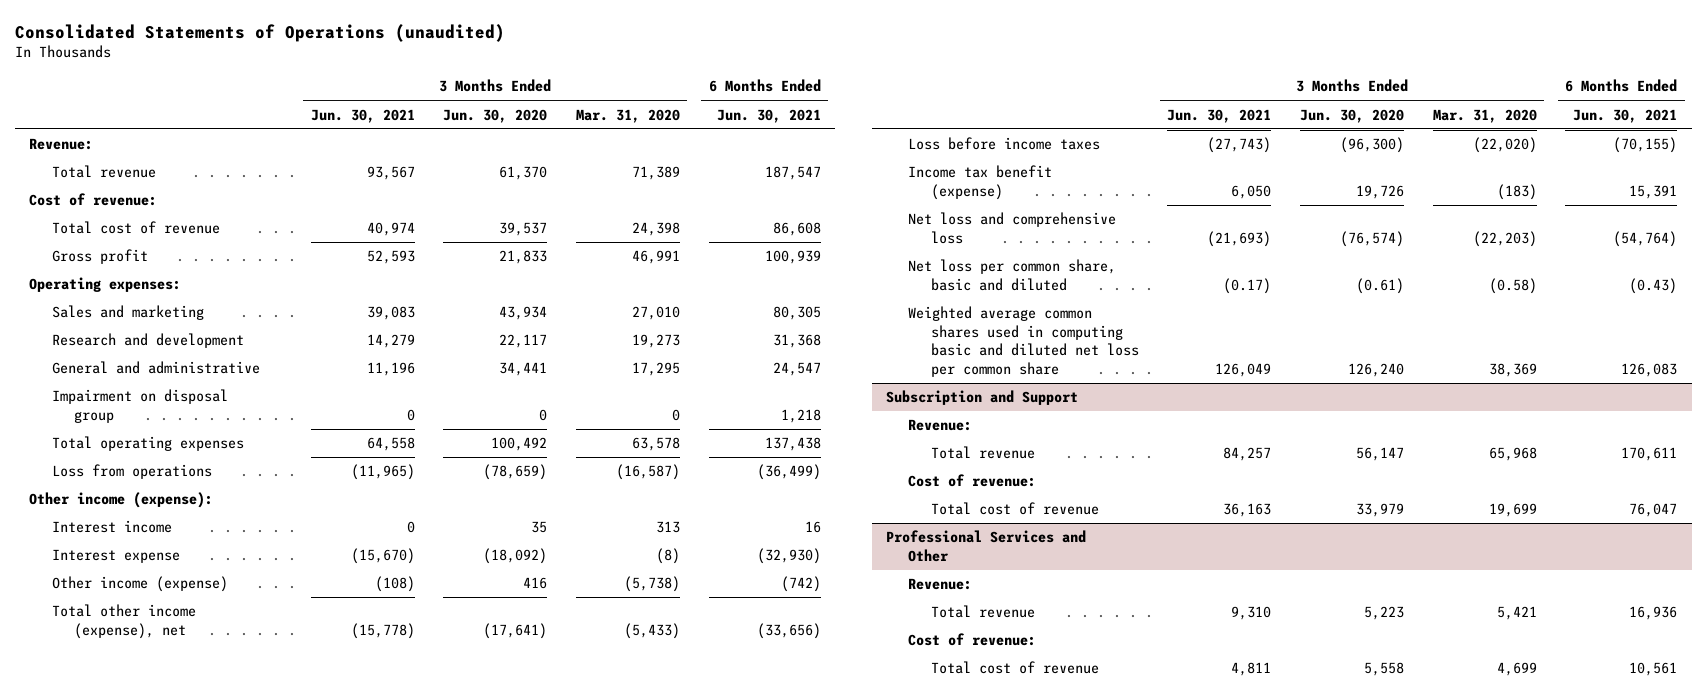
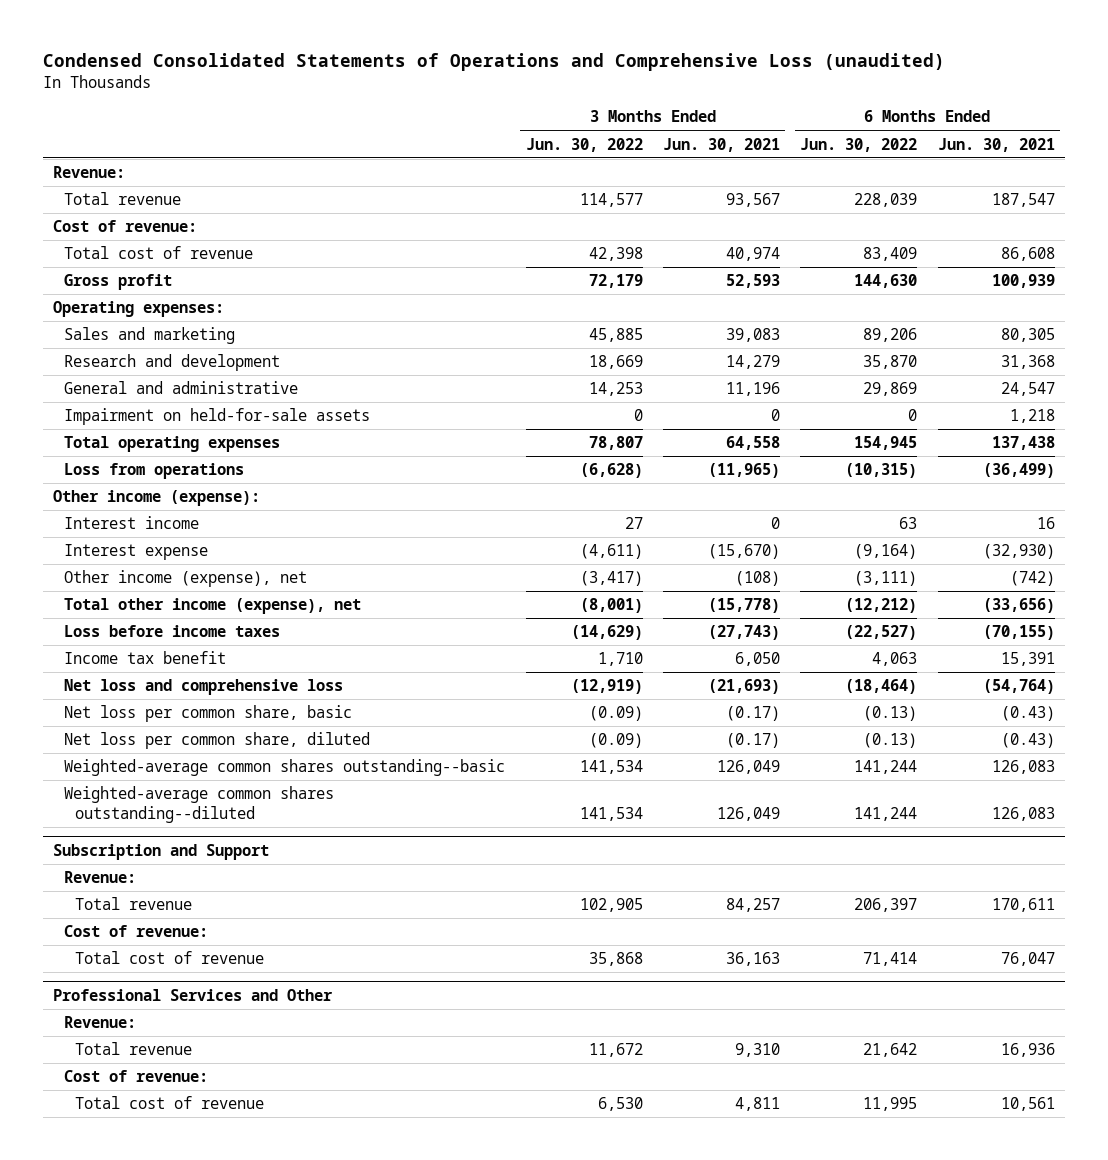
- Consolidated Statements of Operations (unaudited)
+ Condensed Consolidated Statements of Operations and Comprehensive Loss (unaudited)
- | 3 Months Ended Jun. 30, 2021 | 3 Months Ended Jun. 30, 2020 | 3 Months Ended Mar. 31, 2020 | 6 Months Ended Jun. 30, 2021
+ | 3 Months Ended Jun. 30, 2022 | 3 Months Ended Jun. 30, 2021 | 6 Months Ended Jun. 30, 2022 | 6 Months Ended Jun. 30, 2021
- Impairment on disposal group | 0 | 0 | 0 | 1,218
+ Impairment on held-for-sale assets | 0 | 0 | 0 | 1,218
- Other income (expense) | (108) | 416 | (5,738) | (742)
+ Other income (expense), net | (3,417) | (108) | (3,111) | (742)
- Income tax benefit (expense) | 6,050 | 19,726 | (183) | 15,391
+ Income tax benefit | 1,710 | 6,050 | 4,063 | 15,391
- Net loss per common share, basic and diluted | (0.17) | (0.61) | (0.58) | (0.43)
- Weighted average common shares used in computing basic and diluted net loss per common share | 126,049 | 126,240 | 38,369 | 126,083
+ Net loss per common share, basic | (0.09) | (0.17) | (0.13) | (0.43)
+ Net loss per common share, diluted | (0.09) | (0.17) | (0.13) | (0.43)
+ Weighted-average common shares outstanding--basic | 141,534 | 126,049 | 141,244 | 126,083
+ Weighted-average common shares outstanding--diluted | 141,534 | 126,049 | 141,244 | 126,083

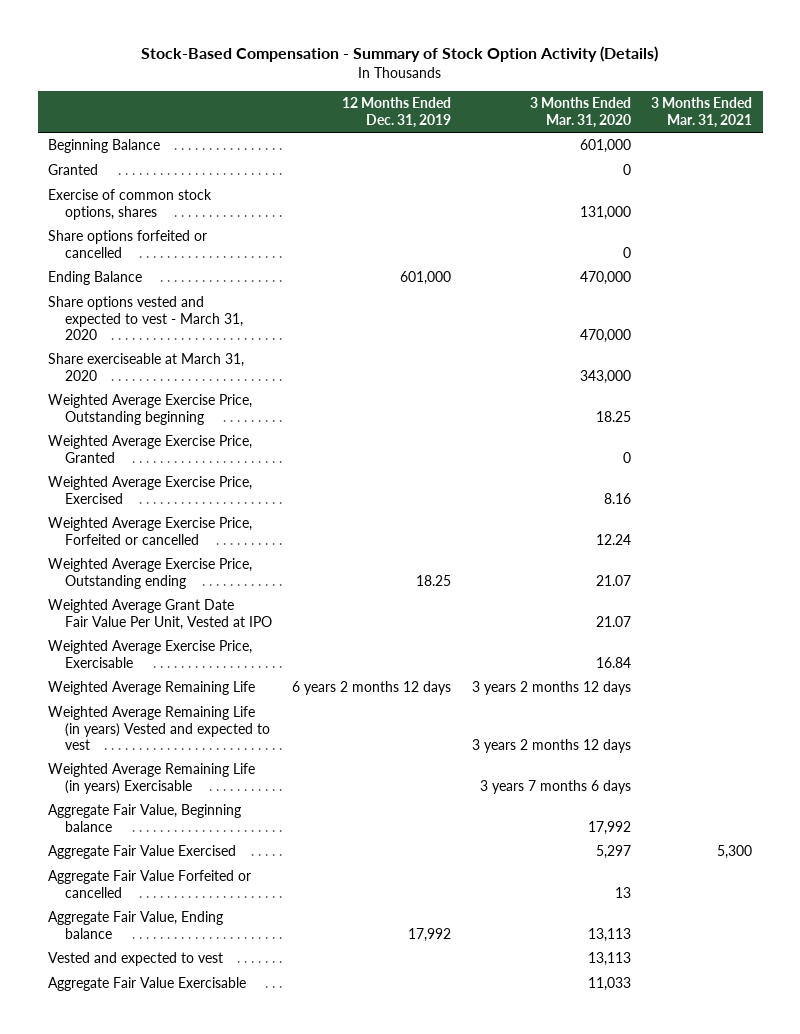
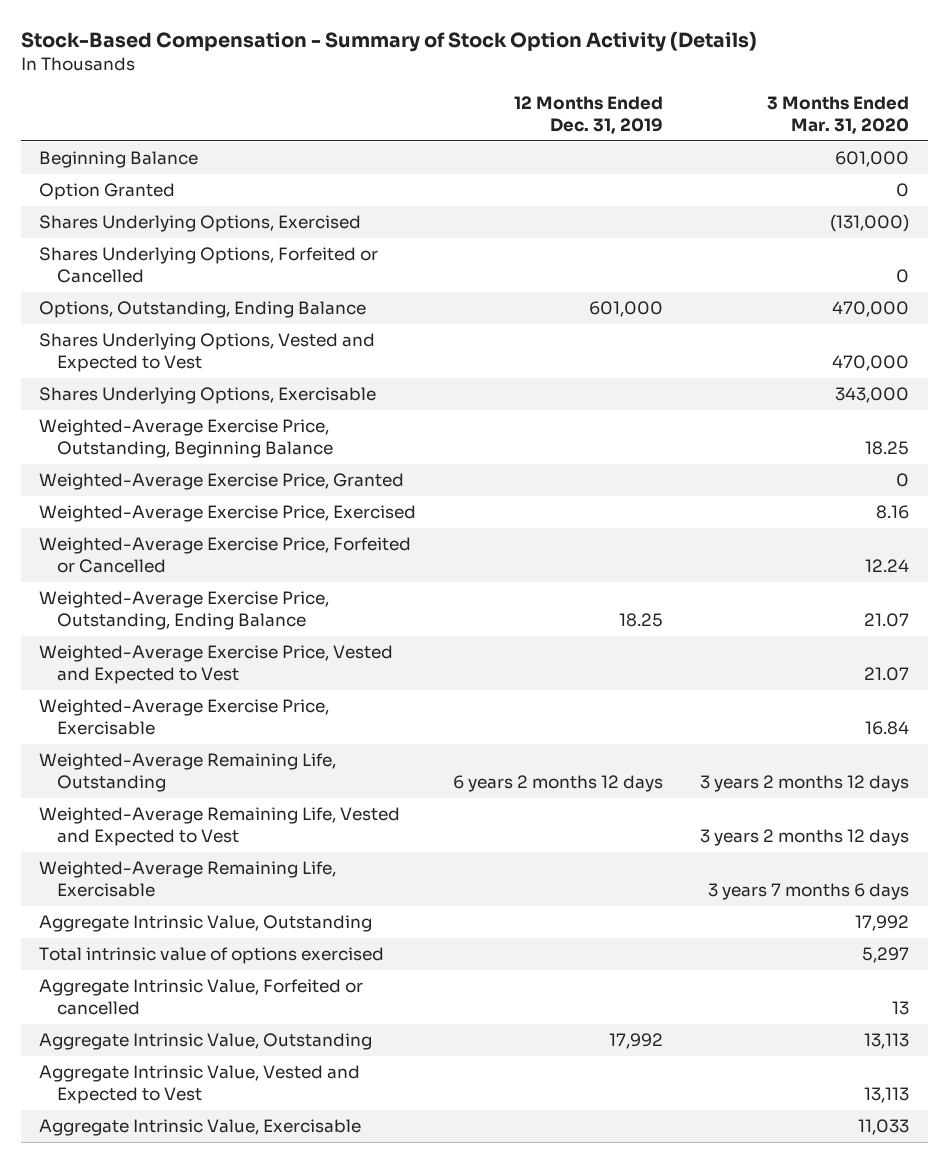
- | 12 Months Ended Dec. 31, 2019 | 3 Months Ended Mar. 31, 2020 | 3 Months Ended Mar. 31, 2021
+ | 12 Months Ended Dec. 31, 2019 | 3 Months Ended Mar. 31, 2020
- Granted | | 0 |
- Exercise of common stock options, shares | | 131,000 |
- Share options forfeited or cancelled | | 0 |
- Ending Balance | 601,000 | 470,000 |
- Share options vested and expected to vest - March 31, 2020 | | 470,000 |
- Share exerciseable at March 31, 2020 | | 343,000 |
- Weighted Average Exercise Price, Outstanding beginning | | 18.25 |
- Weighted Average Exercise Price, Granted | | 0 |
- Weighted Average Exercise Price, Exercised | | 8.16 |
- Weighted Average Exercise Price, Forfeited or cancelled | | 12.24 |
- Weighted Average Exercise Price, Outstanding ending | 18.25 | 21.07 |
- Weighted Average Grant Date Fair Value Per Unit, Vested at IPO | | 21.07 |
- Weighted Average Exercise Price, Exercisable | | 16.84 |
- Weighted Average Remaining Life | 6 years 2 months 12 days | 3 years 2 months 12 days |
- Weighted Average Remaining Life (in years) Vested and expected to vest | | 3 years 2 months 12 days |
- Weighted Average Remaining Life (in years) Exercisable | | 3 years 7 months 6 days |
- Aggregate Fair Value, Beginning balance | | 17,992 |
- Aggregate Fair Value Exercised | | 5,297 | 5,300
- Aggregate Fair Value Forfeited or cancelled | | 13 |
- Aggregate Fair Value, Ending balance | 17,992 | 13,113 |
- Vested and expected to vest | | 13,113 |
- Aggregate Fair Value Exercisable | | 11,033 |
+ Option Granted | | 0
+ Shares Underlying Options, Exercised | | (131,000)
+ Shares Underlying Options, Forfeited or Cancelled | | 0
+ Options, Outstanding, Ending Balance | 601,000 | 470,000
+ Shares Underlying Options, Vested and Expected to Vest | | 470,000
+ Shares Underlying Options, Exercisable | | 343,000
+ Weighted-Average Exercise Price, Outstanding, Beginning Balance | | 18.25
+ Weighted-Average Exercise Price, Granted | | 0
+ Weighted-Average Exercise Price, Exercised | | 8.16
+ Weighted-Average Exercise Price, Forfeited or Cancelled | | 12.24
+ Weighted-Average Exercise Price, Outstanding, Ending Balance | 18.25 | 21.07
+ Weighted-Average Exercise Price, Vested and Expected to Vest | | 21.07
+ Weighted-Average Exercise Price, Exercisable | | 16.84
+ Weighted-Average Remaining Life, Outstanding | 6 years 2 months 12 days | 3 years 2 months 12 days
+ Weighted-Average Remaining Life, Vested and Expected to Vest | | 3 years 2 months 12 days
+ Weighted-Average Remaining Life, Exercisable | | 3 years 7 months 6 days
+ Aggregate Intrinsic Value, Outstanding | | 17,992
+ Total intrinsic value of options exercised | | 5,297
+ Aggregate Intrinsic Value, Forfeited or cancelled | | 13
+ Aggregate Intrinsic Value, Outstanding | 17,992 | 13,113
+ Aggregate Intrinsic Value, Vested and Expected to Vest | | 13,113
+ Aggregate Intrinsic Value, Exercisable | | 11,033

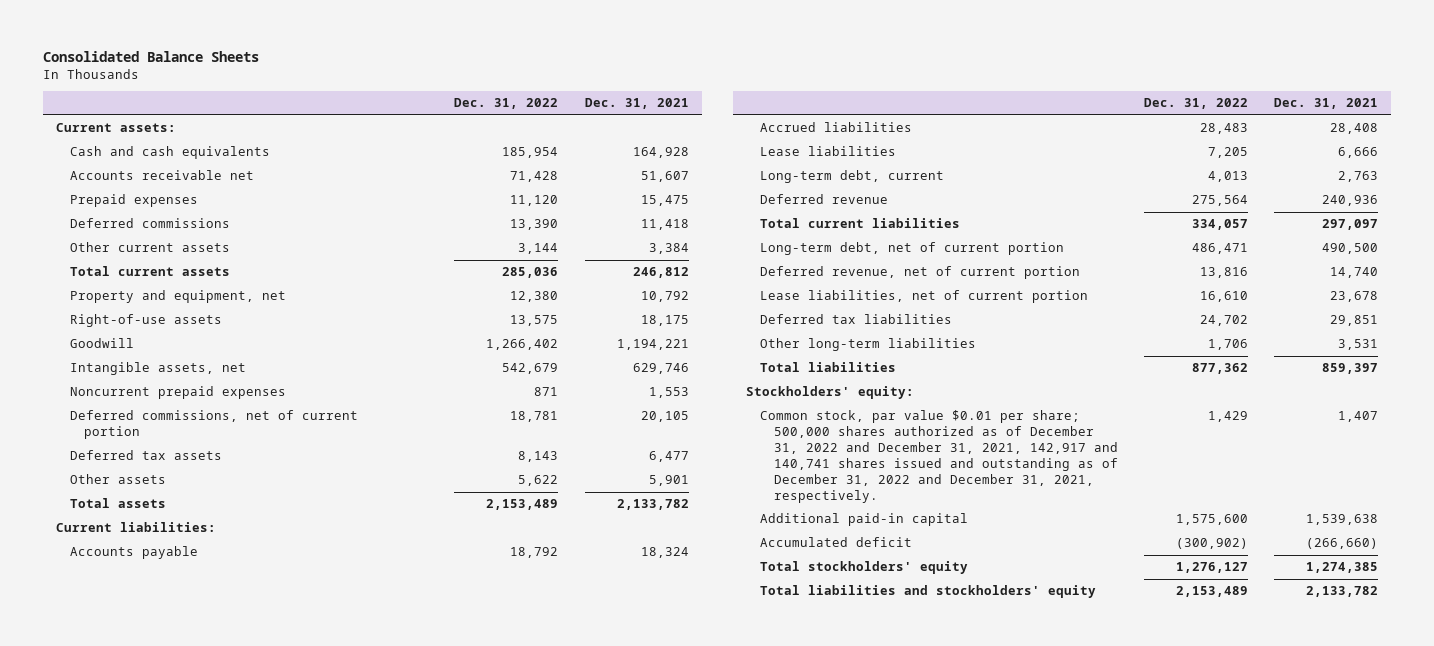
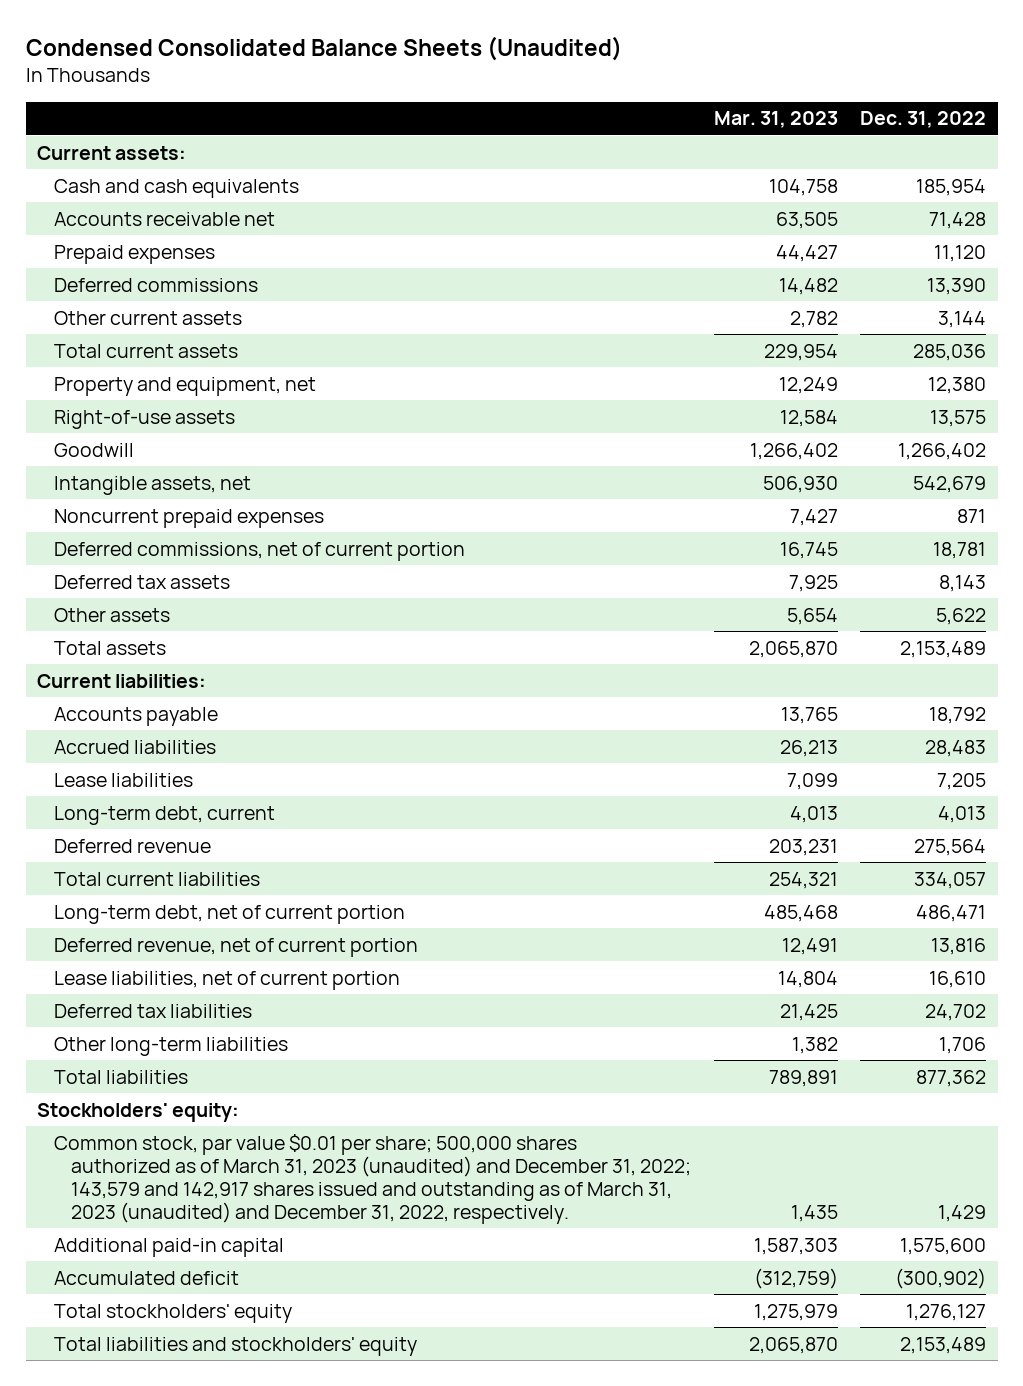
- Consolidated Balance Sheets
+ Condensed Consolidated Balance Sheets (Unaudited)
- | Dec. 31, 2022 | Dec. 31, 2021
+ | Mar. 31, 2023 | Dec. 31, 2022
- Common stock, par value $0.01 per share; 500,000 shares authorized as of December 31, 2022 and December 31, 2021, 142,917 and 140,741 shares issued and outstanding as of December 31, 2022 and December 31, 2021, respectively. | 1,429 | 1,407
+ Common stock, par value $0.01 per share; 500,000 shares authorized as of March 31, 2023 (unaudited) and December 31, 2022; 143,579 and 142,917 shares issued and outstanding as of March 31, 2023 (unaudited) and December 31, 2022, respectively. | 1,435 | 1,429

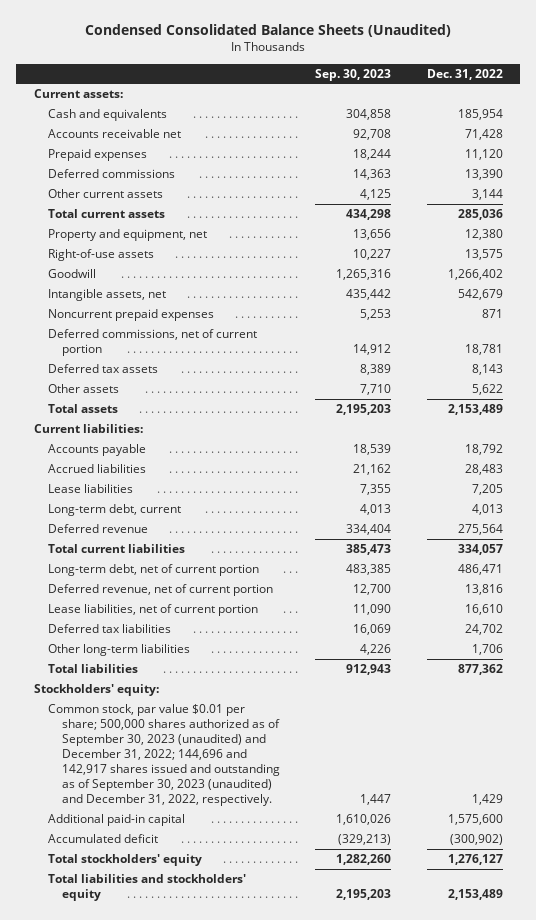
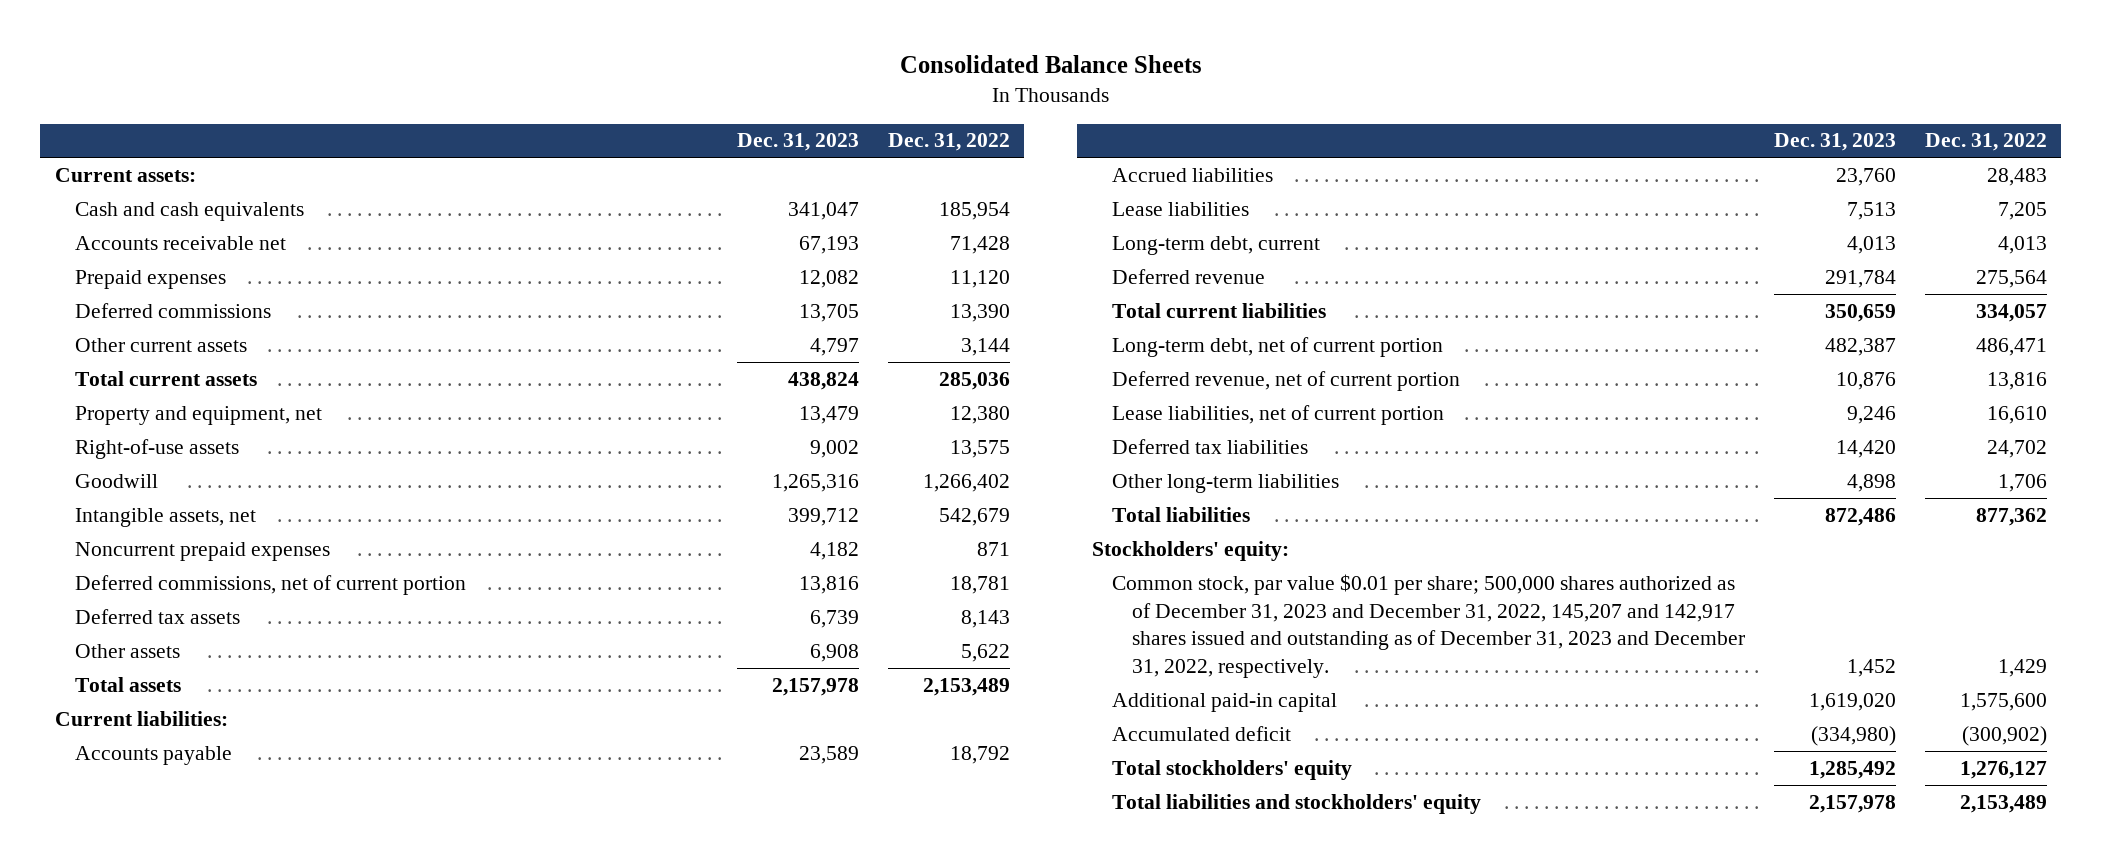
- Condensed Consolidated Balance Sheets (Unaudited)
+ Consolidated Balance Sheets
- | Sep. 30, 2023 | Dec. 31, 2022
+ | Dec. 31, 2023 | Dec. 31, 2022
- Cash and equivalents | 304,858 | 185,954
+ Cash and cash equivalents | 341,047 | 185,954
- Common stock, par value $0.01 per share; 500,000 shares authorized as of September 30, 2023 (unaudited) and December 31, 2022; 144,696 and 142,917 shares issued and outstanding as of September 30, 2023 (unaudited) and December 31, 2022, respectively. | 1,447 | 1,429
+ Common stock, par value $0.01 per share; 500,000 shares authorized as of December 31, 2023 and December 31, 2022, 145,207 and 142,917 shares issued and outstanding as of December 31, 2023 and December 31, 2022, respectively. | 1,452 | 1,429

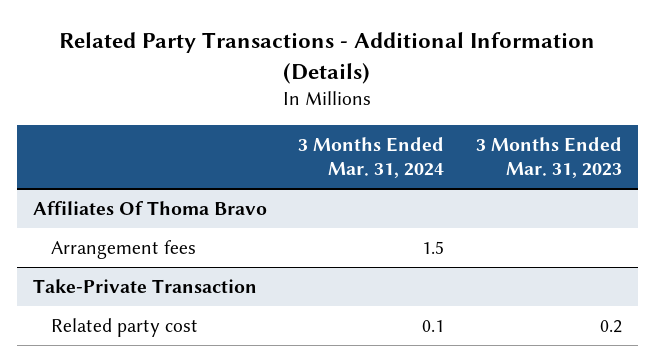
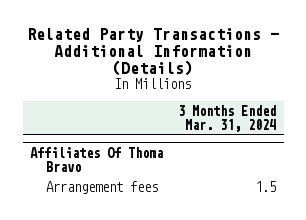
- | 3 Months Ended Mar. 31, 2024 | 3 Months Ended Mar. 31, 2023
+ | 3 Months Ended Mar. 31, 2024
- Take-Private Transaction
- Related party cost | 0.1 | 0.2

